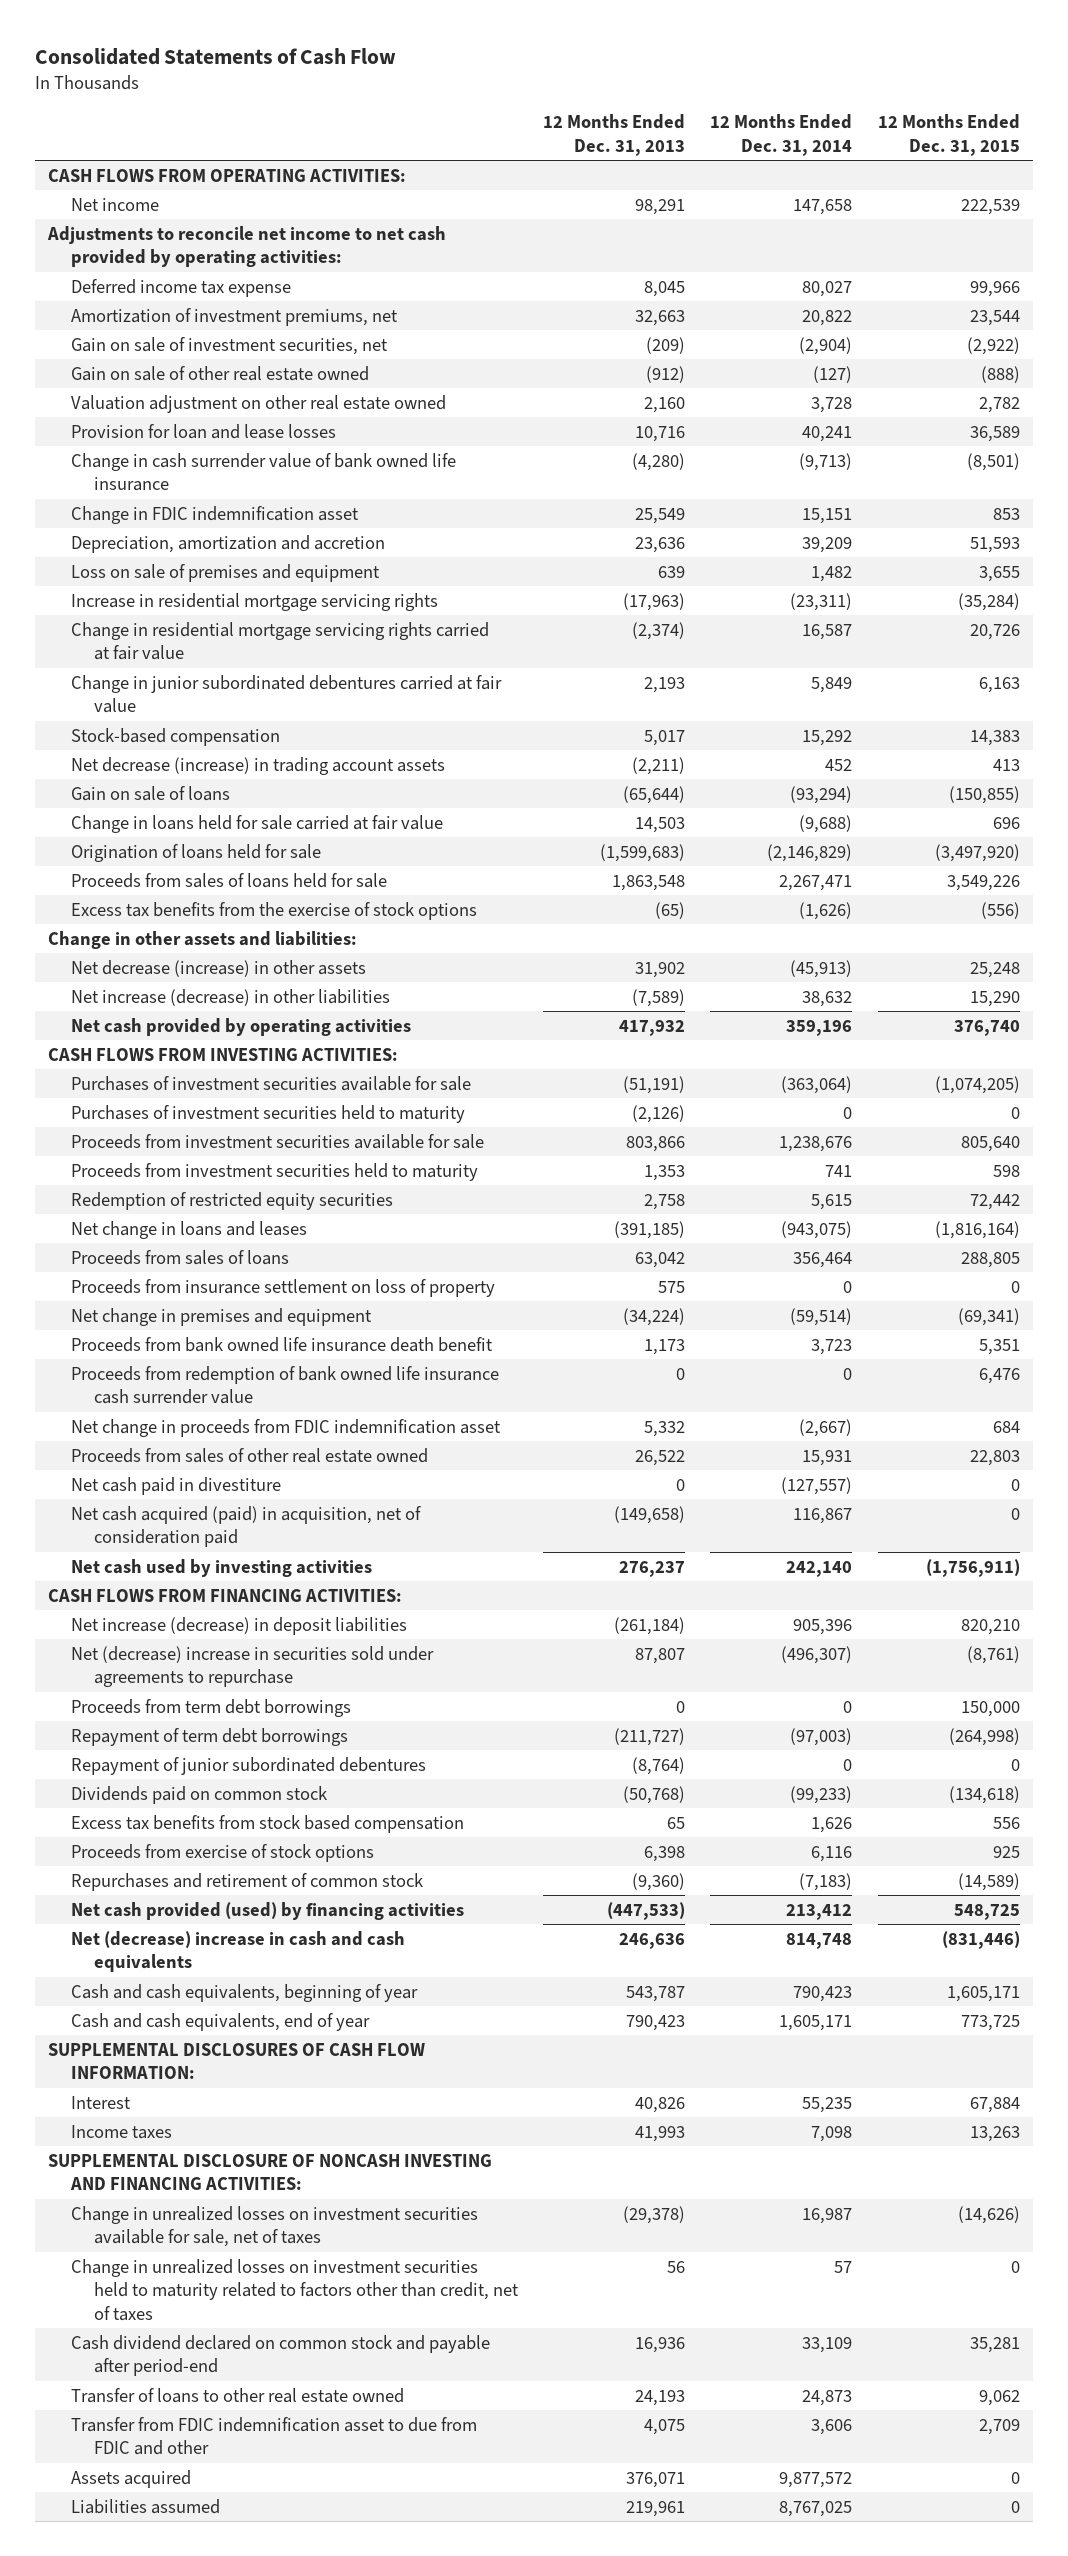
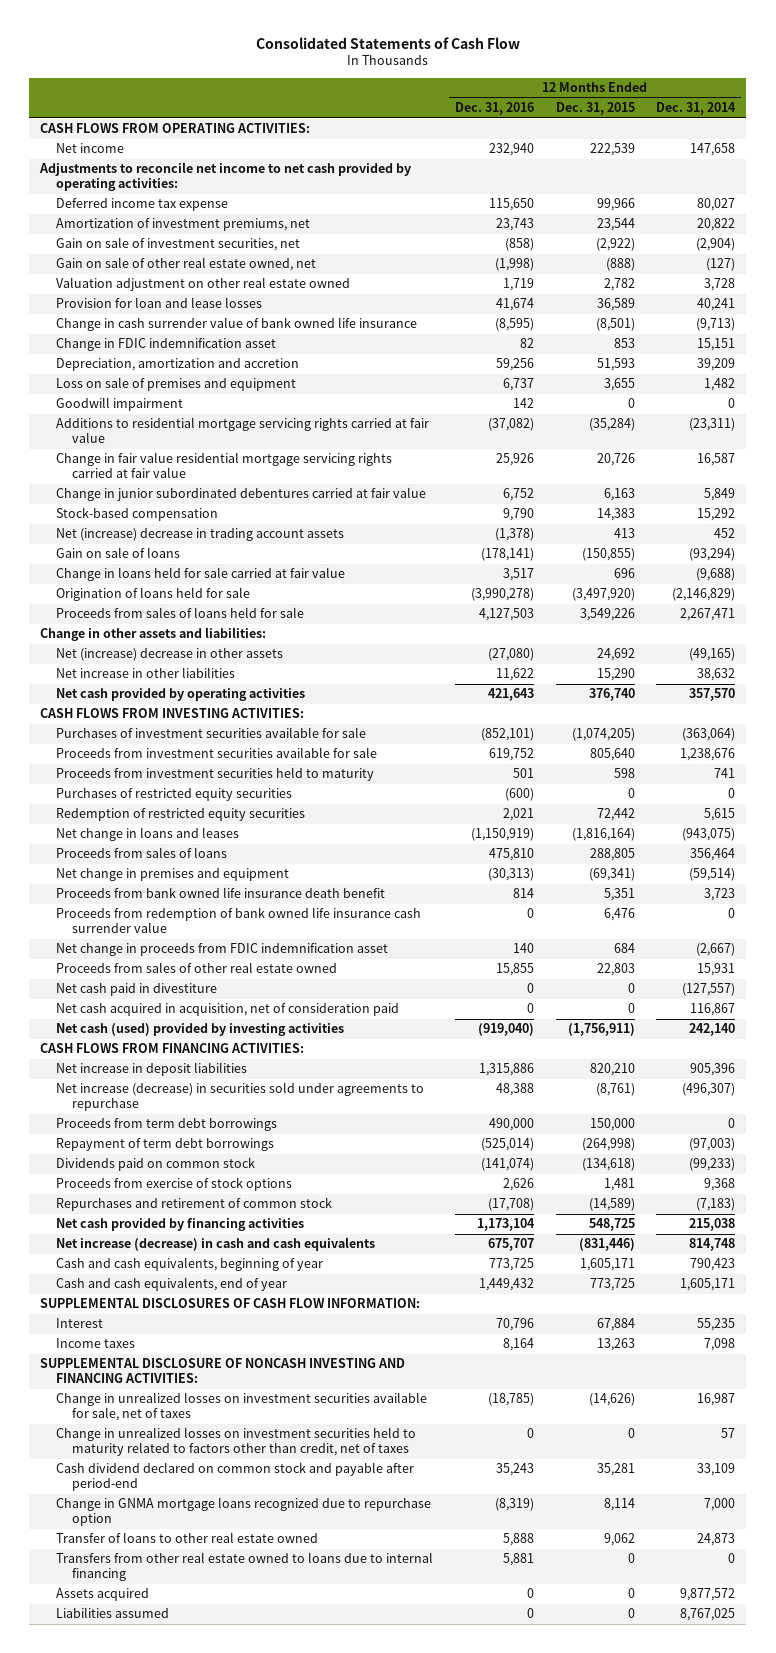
- | 12 Months Ended Dec. 31, 2013 | 12 Months Ended Dec. 31, 2014 | 12 Months Ended Dec. 31, 2015
+ | 12 Months Ended Dec. 31, 2016 | 12 Months Ended Dec. 31, 2015 | 12 Months Ended Dec. 31, 2014
- Gain on sale of other real estate owned | (912) | (127) | (888)
+ Gain on sale of other real estate owned, net | (1,998) | (888) | (127)
- Increase in residential mortgage servicing rights | (17,963) | (23,311) | (35,284)
- Change in residential mortgage servicing rights carried at fair value | (2,374) | 16,587 | 20,726
+ Goodwill impairment | 142 | 0 | 0
+ Additions to residential mortgage servicing rights carried at fair value | (37,082) | (35,284) | (23,311)
+ Change in fair value residential mortgage servicing rights carried at fair value | 25,926 | 20,726 | 16,587
- Net decrease (increase) in trading account assets | (2,211) | 452 | 413
+ Net (increase) decrease in trading account assets | (1,378) | 413 | 452
- Excess tax benefits from the exercise of stock options | (65) | (1,626) | (556)
- Net decrease (increase) in other assets | 31,902 | (45,913) | 25,248
- Net increase (decrease) in other liabilities | (7,589) | 38,632 | 15,290
- Net cash provided by operating activities | 417,932 | 359,196 | 376,740
+ Net (increase) decrease in other assets | (27,080) | 24,692 | (49,165)
+ Net increase in other liabilities | 11,622 | 15,290 | 38,632
+ Net cash provided by operating activities | 421,643 | 376,740 | 357,570
- Purchases of investment securities held to maturity | (2,126) | 0 | 0
+ Purchases of restricted equity securities | (600) | 0 | 0
- Proceeds from insurance settlement on loss of property | 575 | 0 | 0
- Net cash acquired (paid) in acquisition, net of consideration paid | (149,658) | 116,867 | 0
- Net cash used by investing activities | 276,237 | 242,140 | (1,756,911)
+ Net cash acquired in acquisition, net of consideration paid | 0 | 0 | 116,867
+ Net cash (used) provided by investing activities | (919,040) | (1,756,911) | 242,140
- Net increase (decrease) in deposit liabilities | (261,184) | 905,396 | 820,210
- Net (decrease) increase in securities sold under agreements to repurchase | 87,807 | (496,307) | (8,761)
+ Net increase in deposit liabilities | 1,315,886 | 820,210 | 905,396
+ Net increase (decrease) in securities sold under agreements to repurchase | 48,388 | (8,761) | (496,307)
- Repayment of junior subordinated debentures | (8,764) | 0 | 0
- Excess tax benefits from stock based compensation | 65 | 1,626 | 556
- Proceeds from exercise of stock options | 6,398 | 6,116 | 925
+ Proceeds from exercise of stock options | 2,626 | 1,481 | 9,368
- Net cash provided (used) by financing activities | (447,533) | 213,412 | 548,725
- Net (decrease) increase in cash and cash equivalents | 246,636 | 814,748 | (831,446)
+ Net cash provided by financing activities | 1,173,104 | 548,725 | 215,038
+ Net increase (decrease) in cash and cash equivalents | 675,707 | (831,446) | 814,748
+ Change in GNMA mortgage loans recognized due to repurchase option | (8,319) | 8,114 | 7,000
- Transfer from FDIC indemnification asset to due from FDIC and other | 4,075 | 3,606 | 2,709
+ Transfers from other real estate owned to loans due to internal financing | 5,881 | 0 | 0

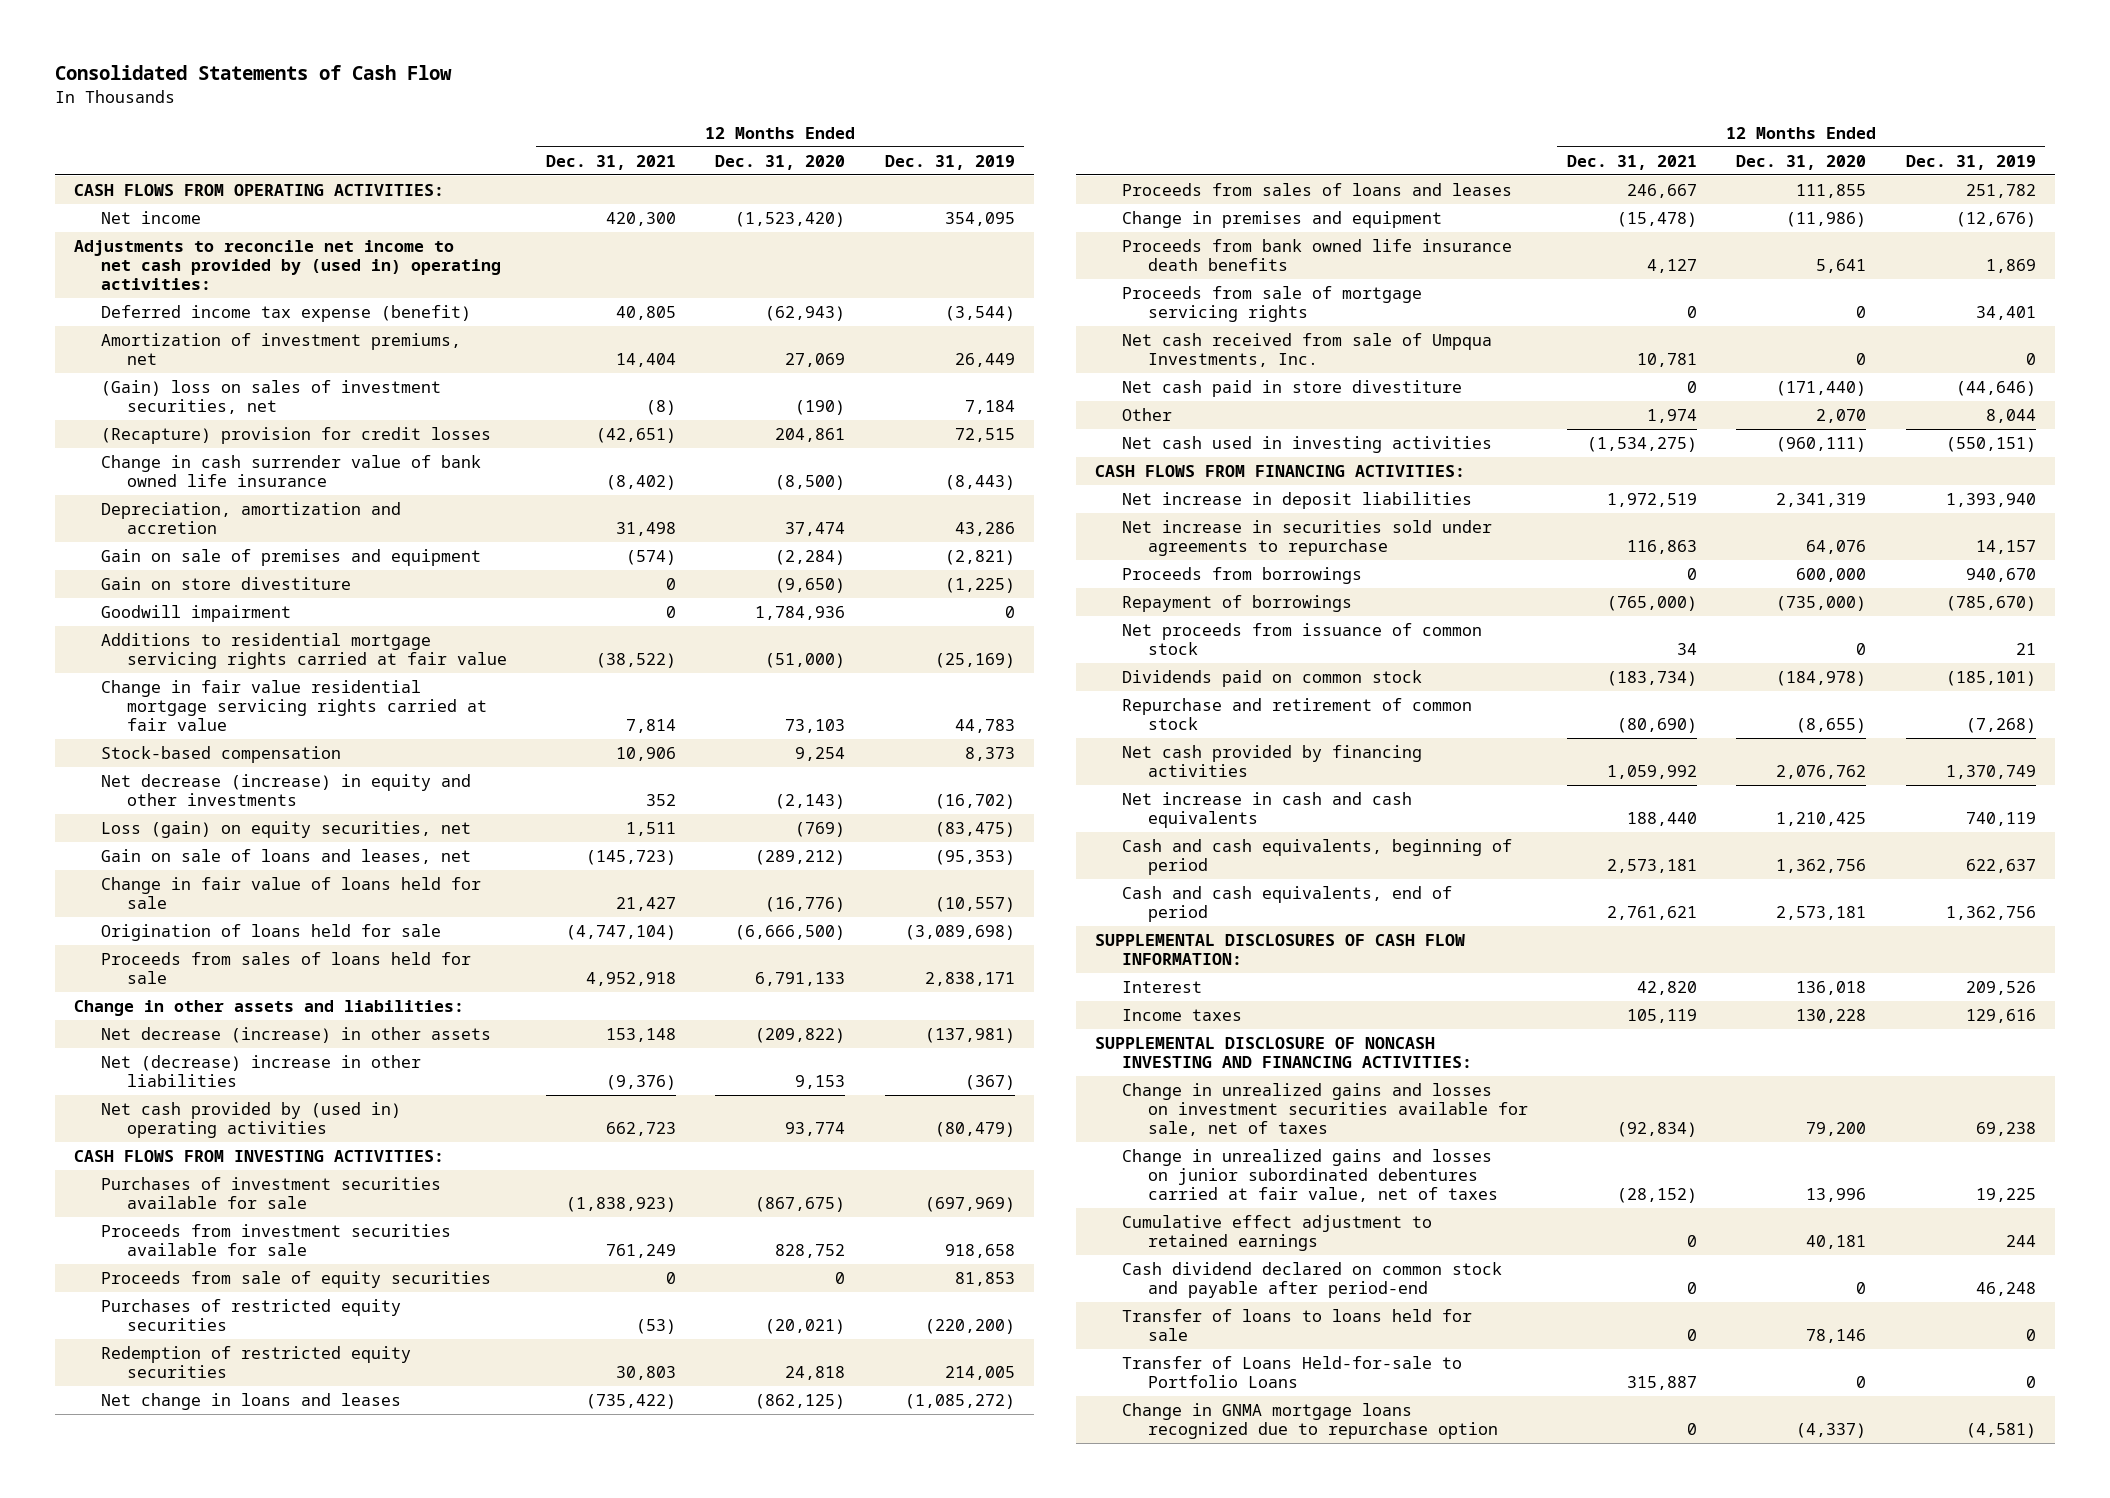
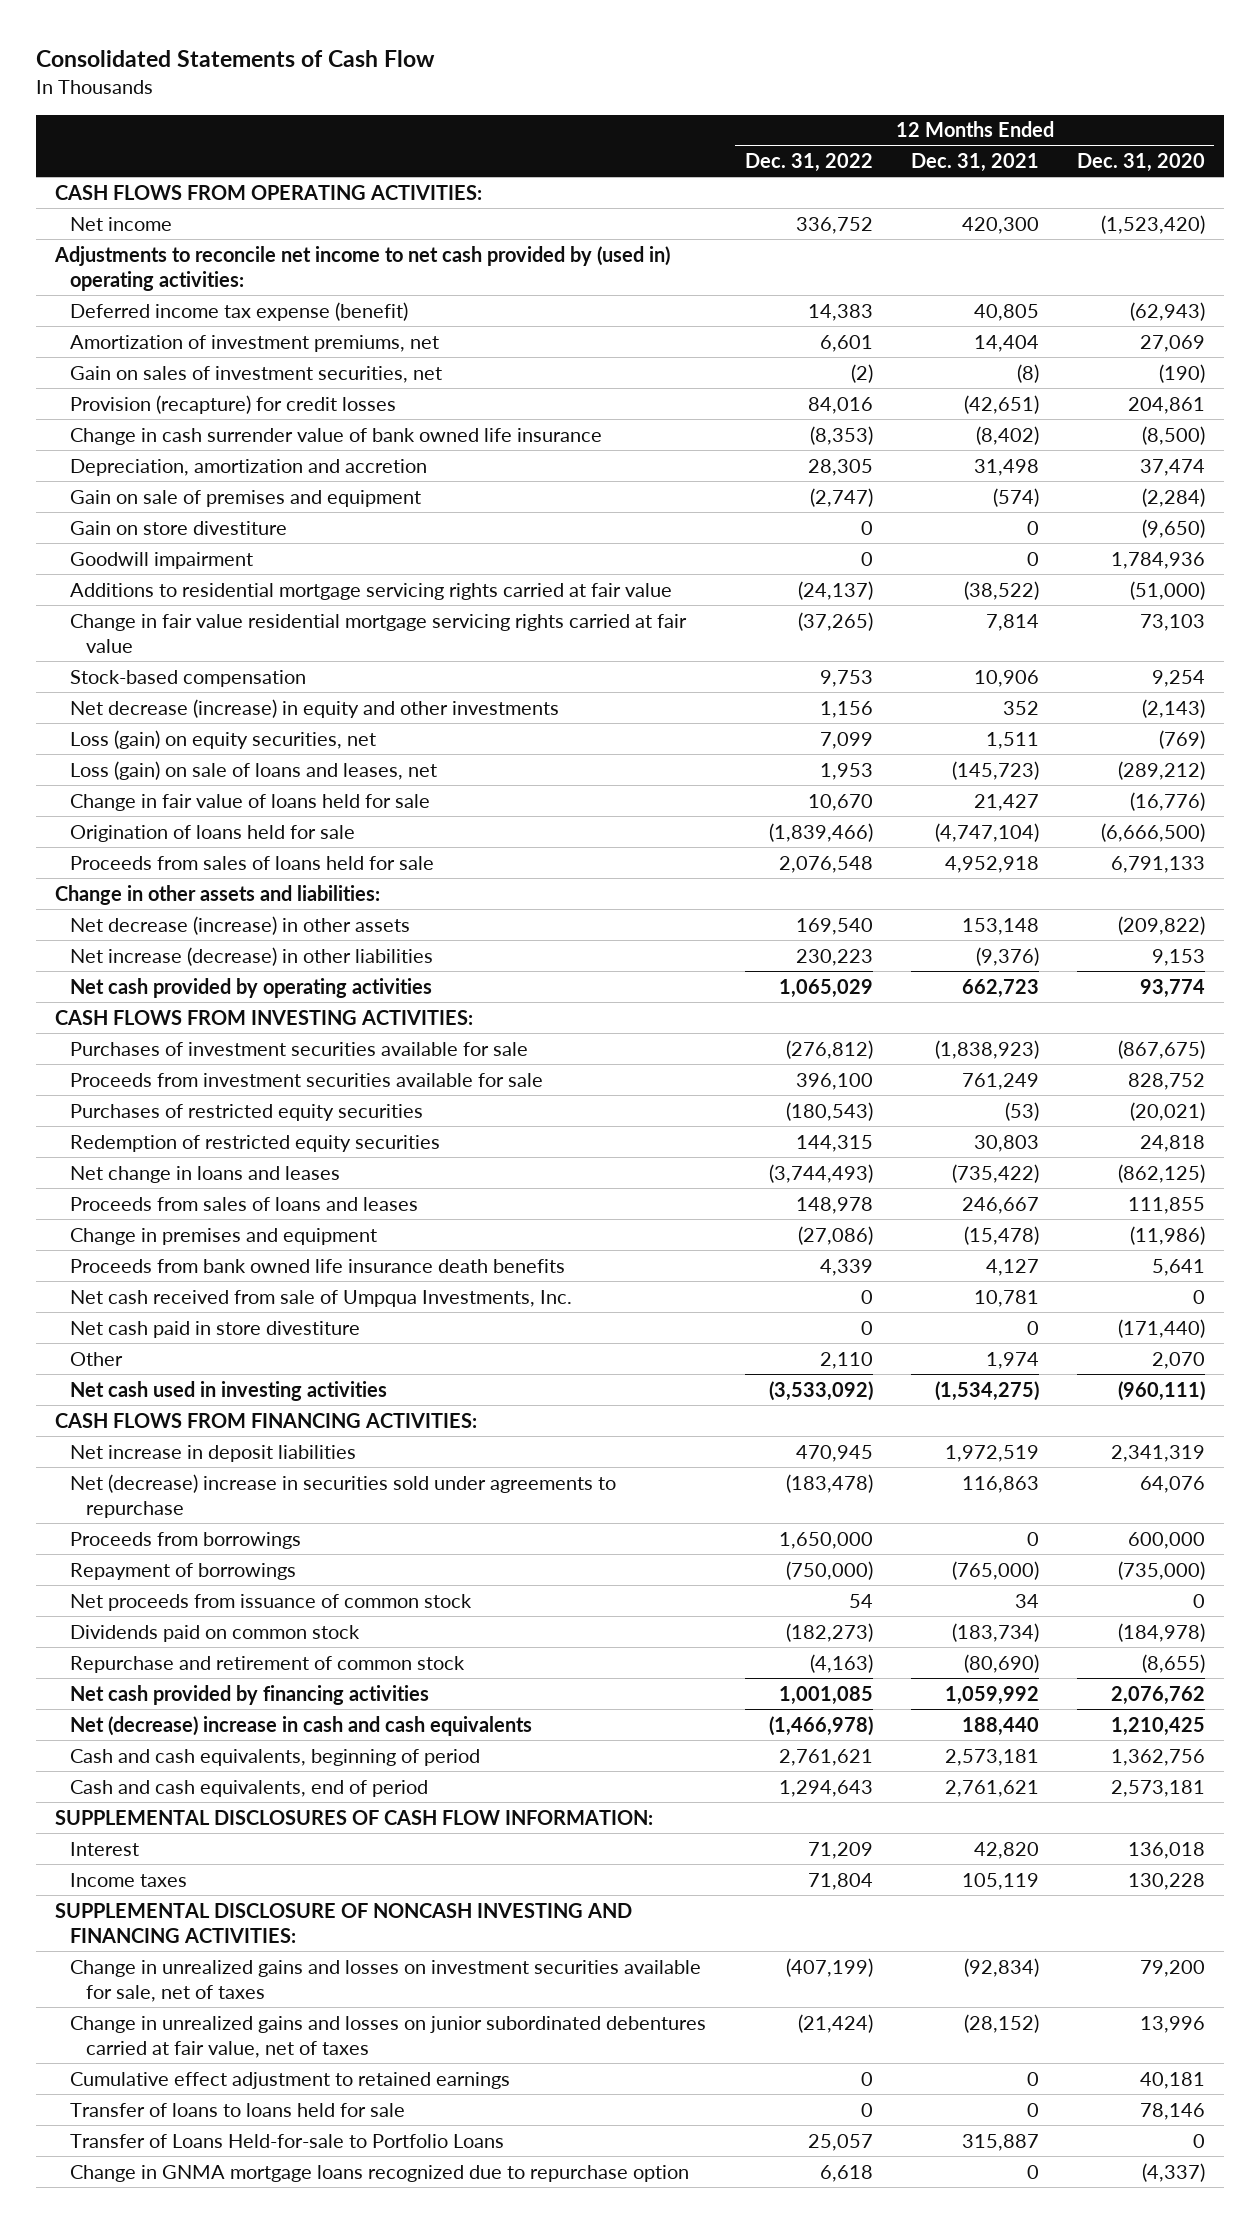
- | 12 Months Ended Dec. 31, 2021 | 12 Months Ended Dec. 31, 2020 | 12 Months Ended Dec. 31, 2019
+ | 12 Months Ended Dec. 31, 2022 | 12 Months Ended Dec. 31, 2021 | 12 Months Ended Dec. 31, 2020
- (Gain) loss on sales of investment securities, net | (8) | (190) | 7,184
- (Recapture) provision for credit losses | (42,651) | 204,861 | 72,515
+ Gain on sales of investment securities, net | (2) | (8) | (190)
+ Provision (recapture) for credit losses | 84,016 | (42,651) | 204,861
- Gain on sale of loans and leases, net | (145,723) | (289,212) | (95,353)
+ Loss (gain) on sale of loans and leases, net | 1,953 | (145,723) | (289,212)
- Net (decrease) increase in other liabilities | (9,376) | 9,153 | (367)
- Net cash provided by (used in) operating activities | 662,723 | 93,774 | (80,479)
+ Net increase (decrease) in other liabilities | 230,223 | (9,376) | 9,153
+ Net cash provided by operating activities | 1,065,029 | 662,723 | 93,774
- Proceeds from sale of equity securities | 0 | 0 | 81,853
- Proceeds from sale of mortgage servicing rights | 0 | 0 | 34,401
- Net increase in securities sold under agreements to repurchase | 116,863 | 64,076 | 14,157
+ Net (decrease) increase in securities sold under agreements to repurchase | (183,478) | 116,863 | 64,076
- Net increase in cash and cash equivalents | 188,440 | 1,210,425 | 740,119
+ Net (decrease) increase in cash and cash equivalents | (1,466,978) | 188,440 | 1,210,425
- Cash dividend declared on common stock and payable after period-end | 0 | 0 | 46,248

